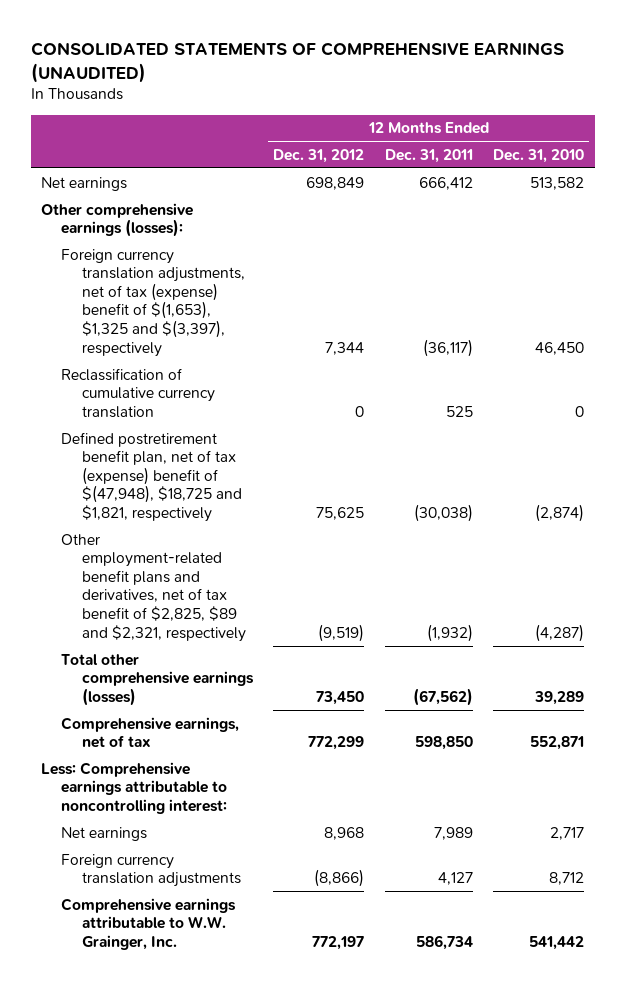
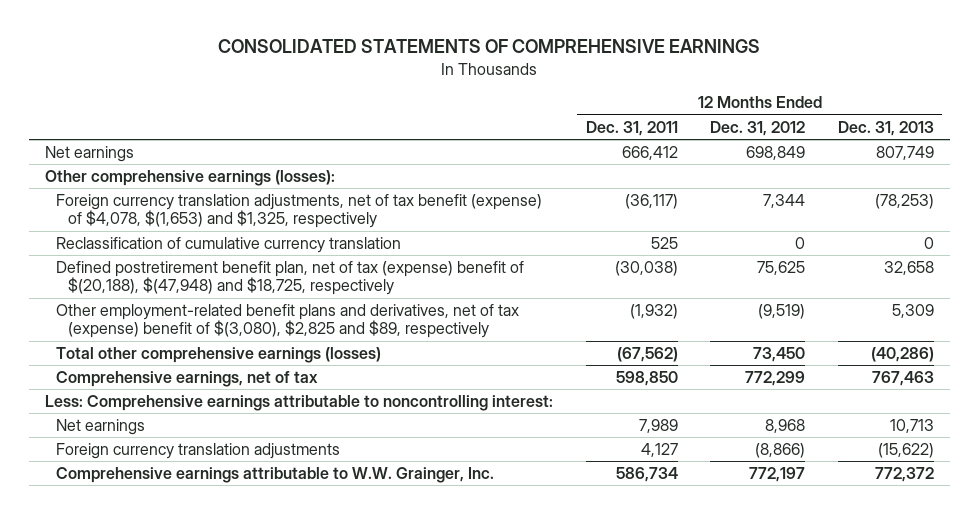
- CONSOLIDATED STATEMENTS OF COMPREHENSIVE EARNINGS (UNAUDITED)
+ CONSOLIDATED STATEMENTS OF COMPREHENSIVE EARNINGS
- | 12 Months Ended Dec. 31, 2012 | 12 Months Ended Dec. 31, 2011 | 12 Months Ended Dec. 31, 2010
+ | 12 Months Ended Dec. 31, 2011 | 12 Months Ended Dec. 31, 2012 | 12 Months Ended Dec. 31, 2013
- Foreign currency translation adjustments, net of tax (expense) benefit of $(1,653), $1,325 and $(3,397), respectively | 7,344 | (36,117) | 46,450
+ Foreign currency translation adjustments, net of tax benefit (expense) of $4,078, $(1,653) and $1,325, respectively | (36,117) | 7,344 | (78,253)
- Defined postretirement benefit plan, net of tax (expense) benefit of $(47,948), $18,725 and $1,821, respectively | 75,625 | (30,038) | (2,874)
- Other employment-related benefit plans and derivatives, net of tax benefit of $2,825, $89 and $2,321, respectively | (9,519) | (1,932) | (4,287)
+ Defined postretirement benefit plan, net of tax (expense) benefit of $(20,188), $(47,948) and $18,725, respectively | (30,038) | 75,625 | 32,658
+ Other employment-related benefit plans and derivatives, net of tax (expense) benefit of $(3,080), $2,825 and $89, respectively | (1,932) | (9,519) | 5,309

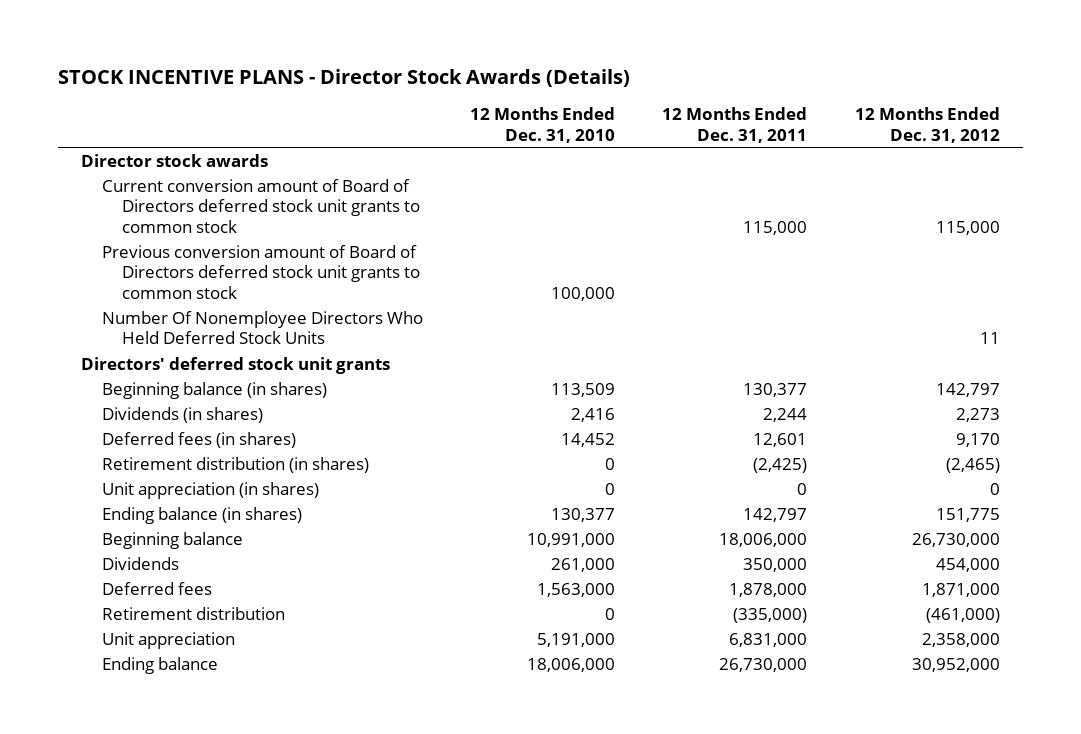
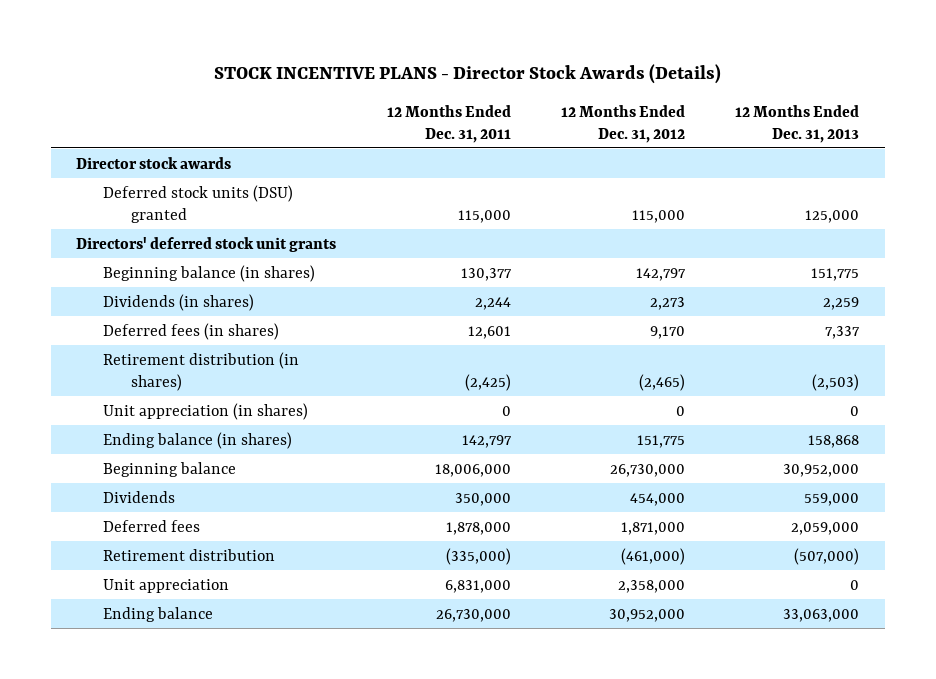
- | 12 Months Ended Dec. 31, 2010 | 12 Months Ended Dec. 31, 2011 | 12 Months Ended Dec. 31, 2012
+ | 12 Months Ended Dec. 31, 2011 | 12 Months Ended Dec. 31, 2012 | 12 Months Ended Dec. 31, 2013
- Current conversion amount of Board of Directors deferred stock unit grants to common stock | | 115,000 | 115,000
- Previous conversion amount of Board of Directors deferred stock unit grants to common stock | 100,000 | |
- Number Of Nonemployee Directors Who Held Deferred Stock Units | | | 11
+ Deferred stock units (DSU) granted | 115,000 | 115,000 | 125,000

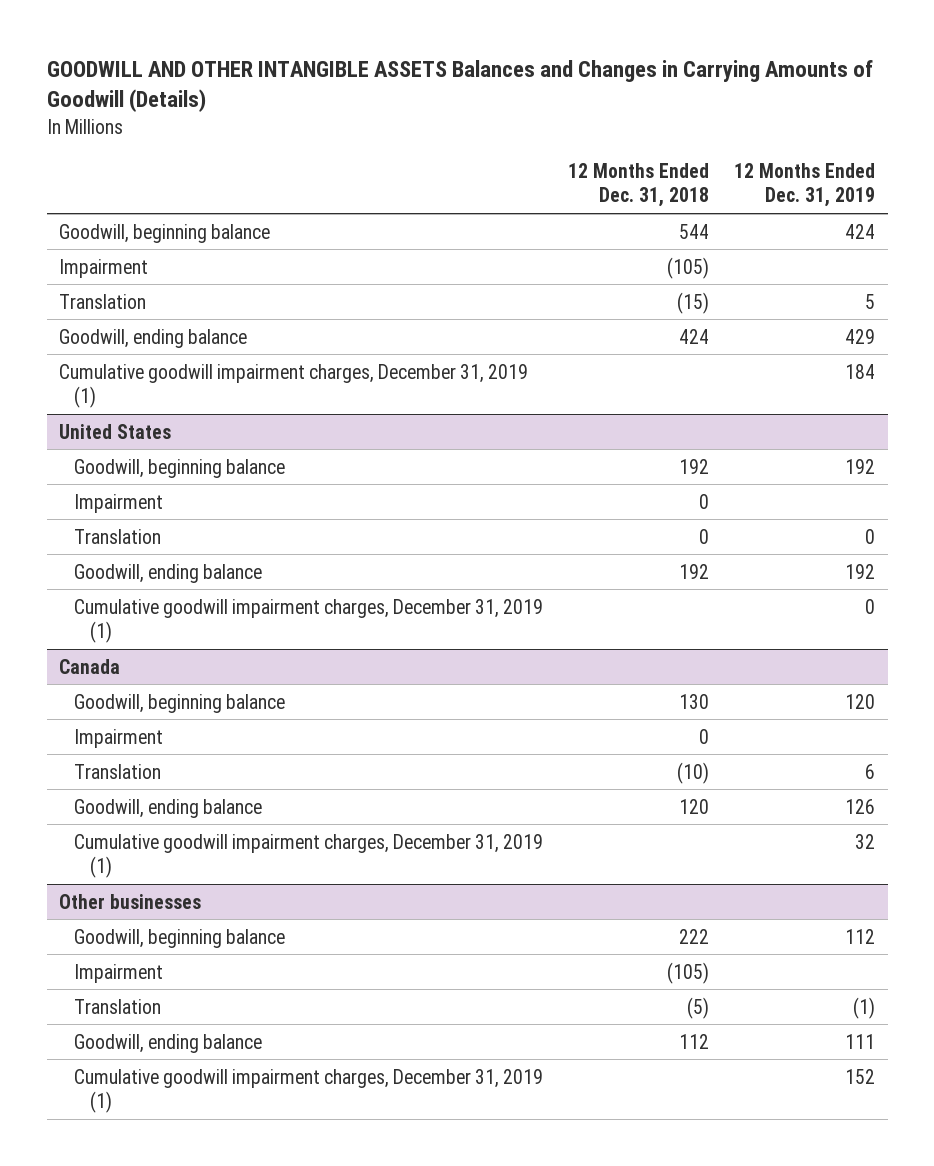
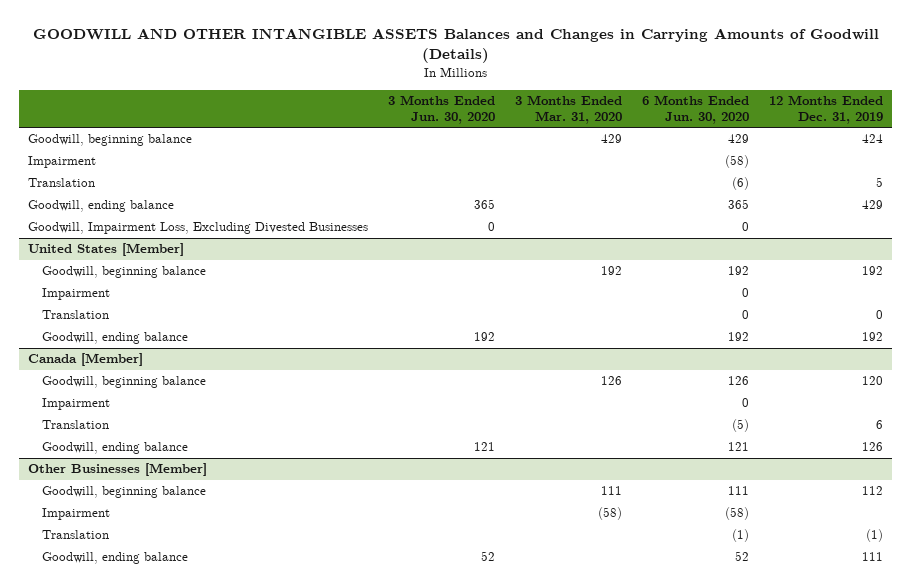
- | 12 Months Ended Dec. 31, 2018 | 12 Months Ended Dec. 31, 2019
+ | 3 Months Ended Jun. 30, 2020 | 3 Months Ended Mar. 31, 2020 | 6 Months Ended Jun. 30, 2020 | 12 Months Ended Dec. 31, 2019
- Cumulative goodwill impairment charges, December 31, 2019 (1) | | 184
- United States
+ Goodwill, Impairment Loss, Excluding Divested Businesses | 0 | | 0 |
+ United States [Member]
- Cumulative goodwill impairment charges, December 31, 2019 (1) | | 0
- Canada
+ Canada [Member]
- Cumulative goodwill impairment charges, December 31, 2019 (1) | | 32
- Other businesses
+ Other Businesses [Member]
- Cumulative goodwill impairment charges, December 31, 2019 (1) | | 152

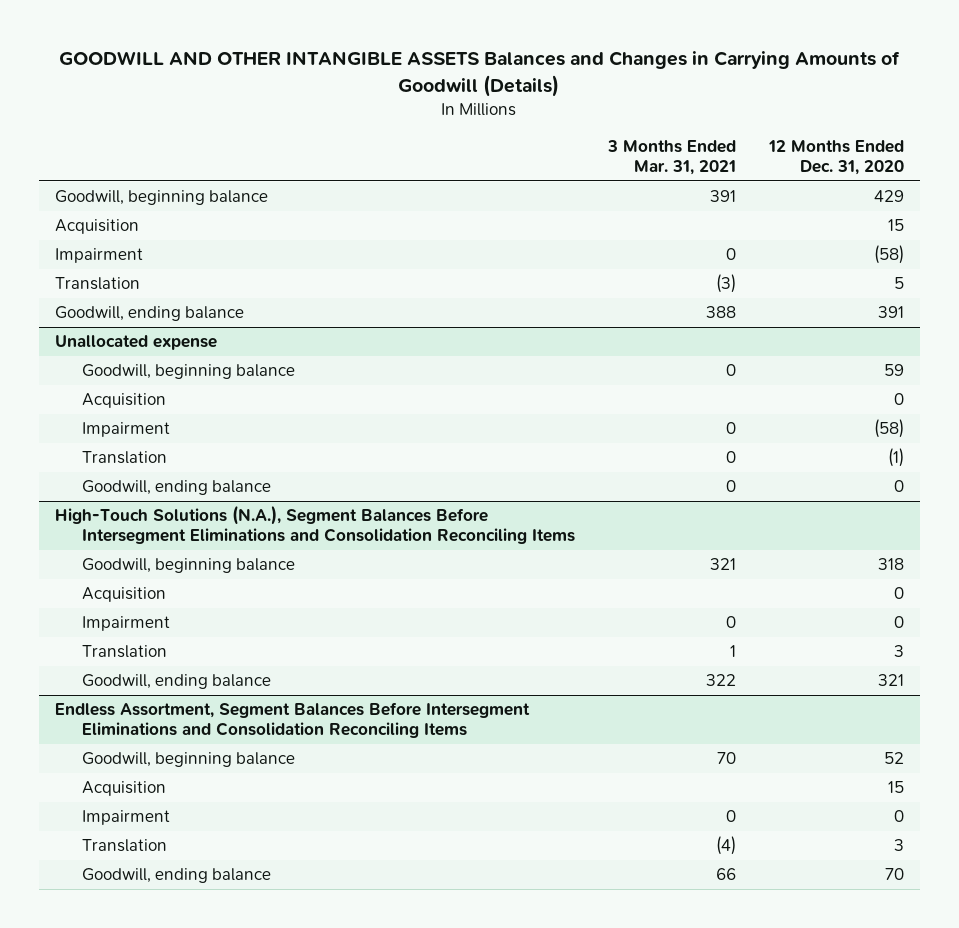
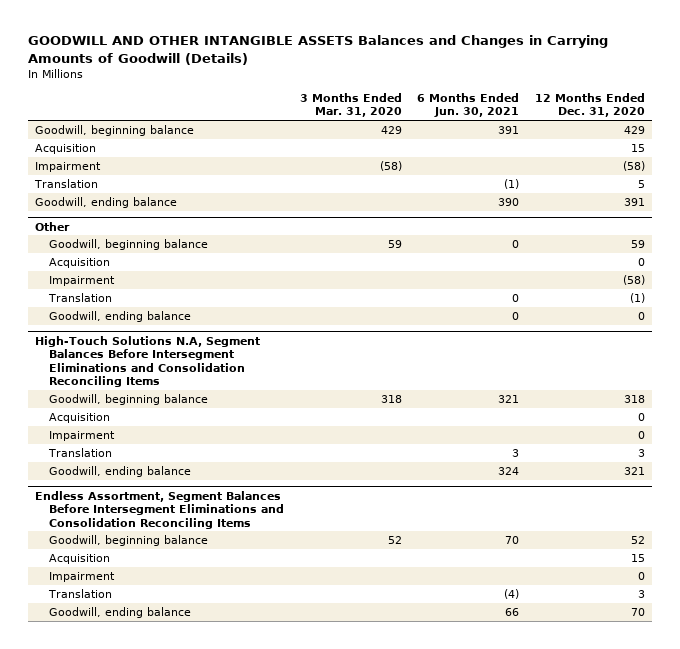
- | 3 Months Ended Mar. 31, 2021 | 12 Months Ended Dec. 31, 2020
+ | 3 Months Ended Mar. 31, 2020 | 6 Months Ended Jun. 30, 2021 | 12 Months Ended Dec. 31, 2020
- Unallocated expense
+ Other
- High-Touch Solutions (N.A.), Segment Balances Before Intersegment Eliminations and Consolidation Reconciling Items
+ High-Touch Solutions N.A, Segment Balances Before Intersegment Eliminations and Consolidation Reconciling Items

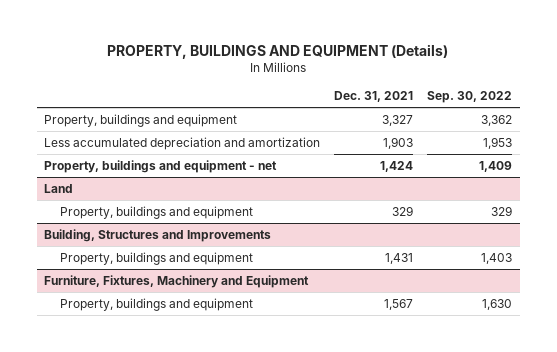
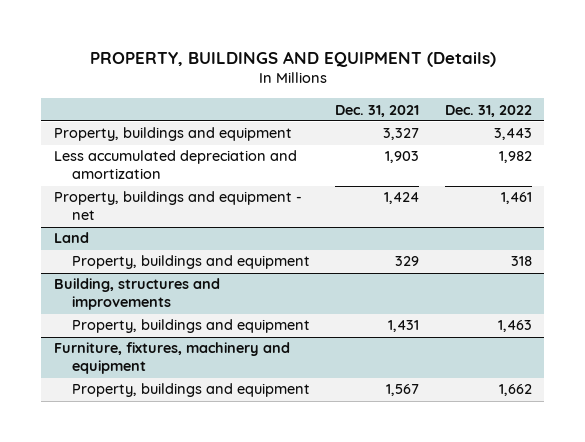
- | Dec. 31, 2021 | Sep. 30, 2022
+ | Dec. 31, 2021 | Dec. 31, 2022
- Building, Structures and Improvements
+ Building, structures and improvements
- Furniture, Fixtures, Machinery and Equipment
+ Furniture, fixtures, machinery and equipment

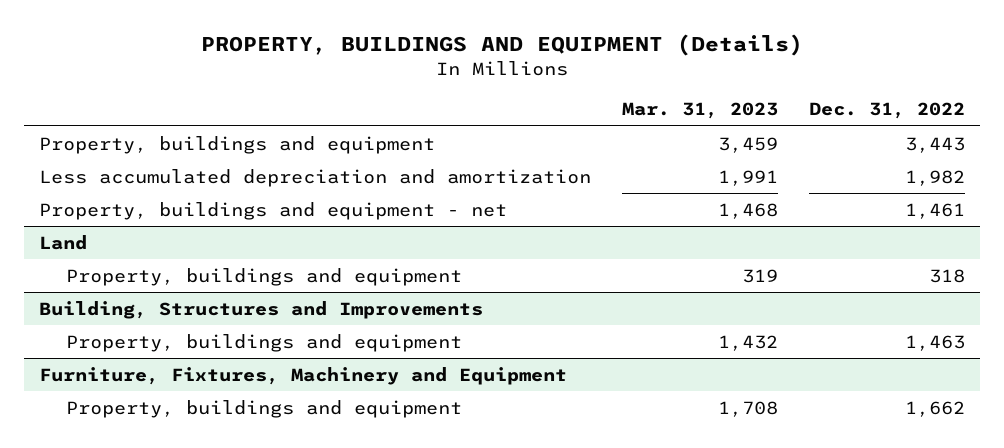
- | Dec. 31, 2021 | Dec. 31, 2022
+ | Mar. 31, 2023 | Dec. 31, 2022
- Building, structures and improvements
+ Building, Structures and Improvements
- Furniture, fixtures, machinery and equipment
+ Furniture, Fixtures, Machinery and Equipment

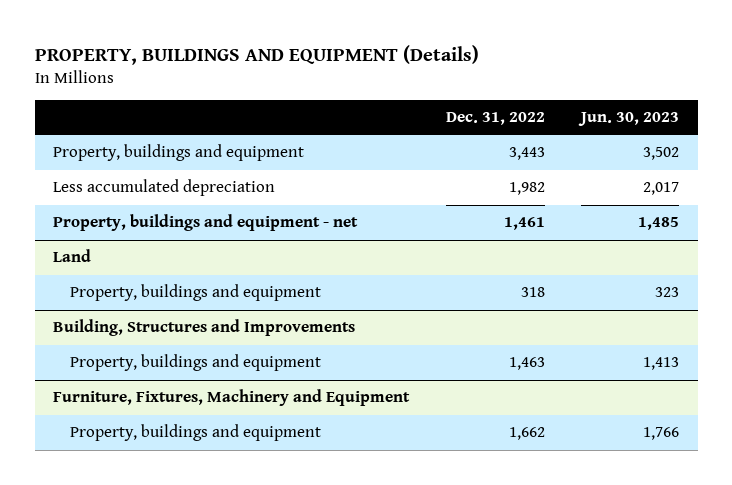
- | Mar. 31, 2023 | Dec. 31, 2022
+ | Dec. 31, 2022 | Jun. 30, 2023
- Less accumulated depreciation and amortization | 1,991 | 1,982
+ Less accumulated depreciation | 1,982 | 2,017

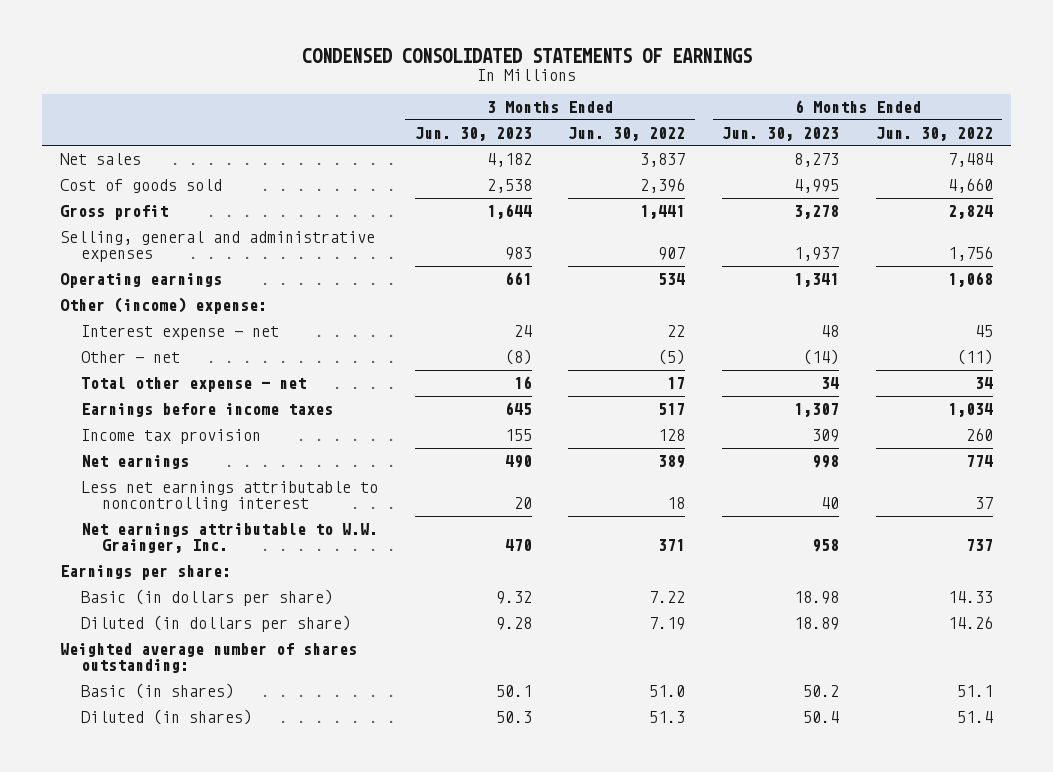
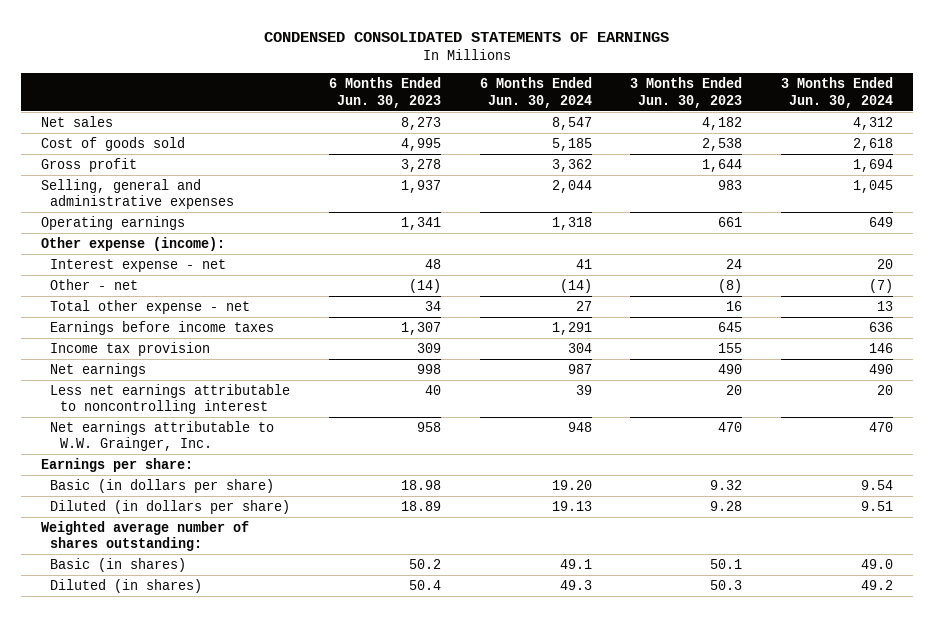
- | 3 Months Ended Jun. 30, 2023 | 3 Months Ended Jun. 30, 2022 | 6 Months Ended Jun. 30, 2023 | 6 Months Ended Jun. 30, 2022
+ | 6 Months Ended Jun. 30, 2023 | 6 Months Ended Jun. 30, 2024 | 3 Months Ended Jun. 30, 2023 | 3 Months Ended Jun. 30, 2024
- Other (income) expense:
+ Other expense (income):

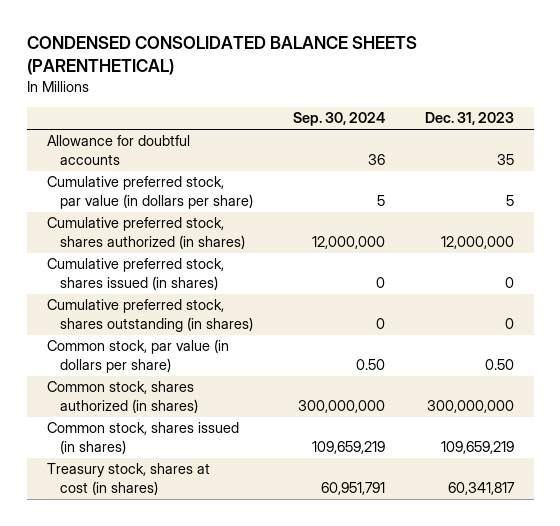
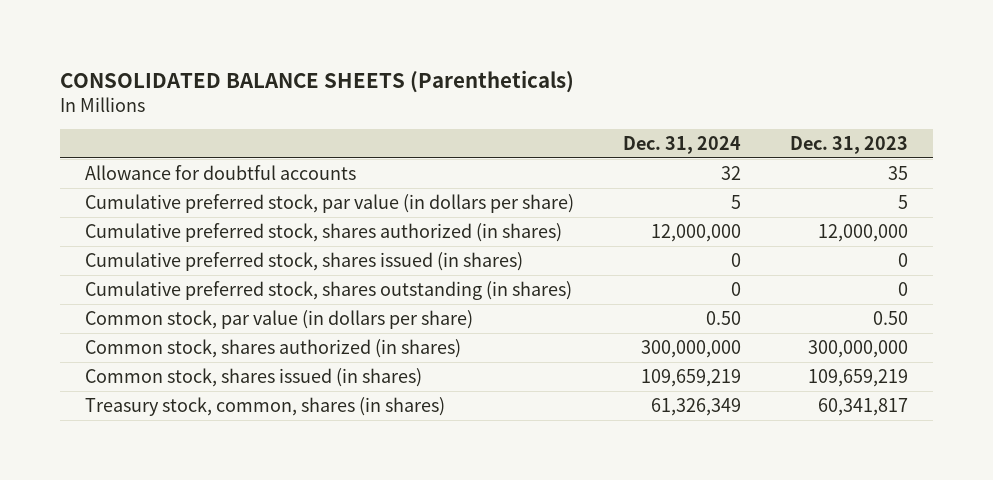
- CONDENSED CONSOLIDATED BALANCE SHEETS (PARENTHETICAL)
+ CONSOLIDATED BALANCE SHEETS (Parentheticals)
- | Sep. 30, 2024 | Dec. 31, 2023
+ | Dec. 31, 2024 | Dec. 31, 2023
- Treasury stock, shares at cost (in shares) | 60,951,791 | 60,341,817
+ Treasury stock, common, shares (in shares) | 61,326,349 | 60,341,817

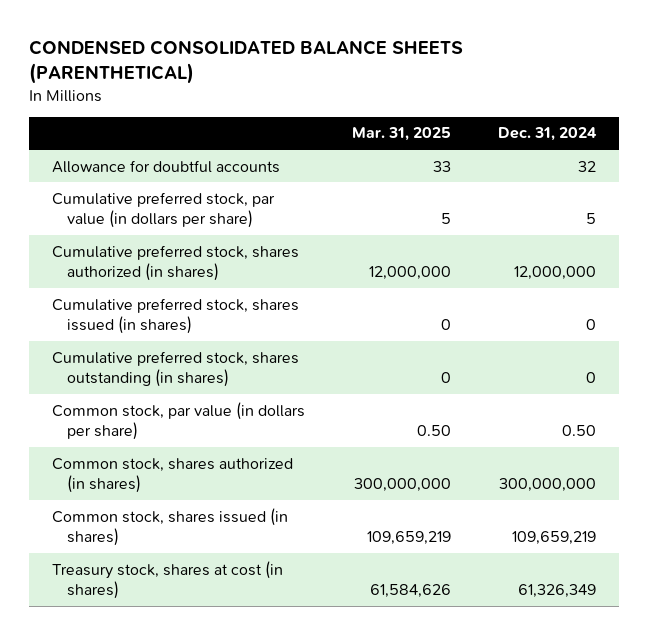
- CONSOLIDATED BALANCE SHEETS (Parentheticals)
+ CONDENSED CONSOLIDATED BALANCE SHEETS (PARENTHETICAL)
- | Dec. 31, 2024 | Dec. 31, 2023
+ | Mar. 31, 2025 | Dec. 31, 2024
- Treasury stock, common, shares (in shares) | 61,326,349 | 60,341,817
+ Treasury stock, shares at cost (in shares) | 61,584,626 | 61,326,349

